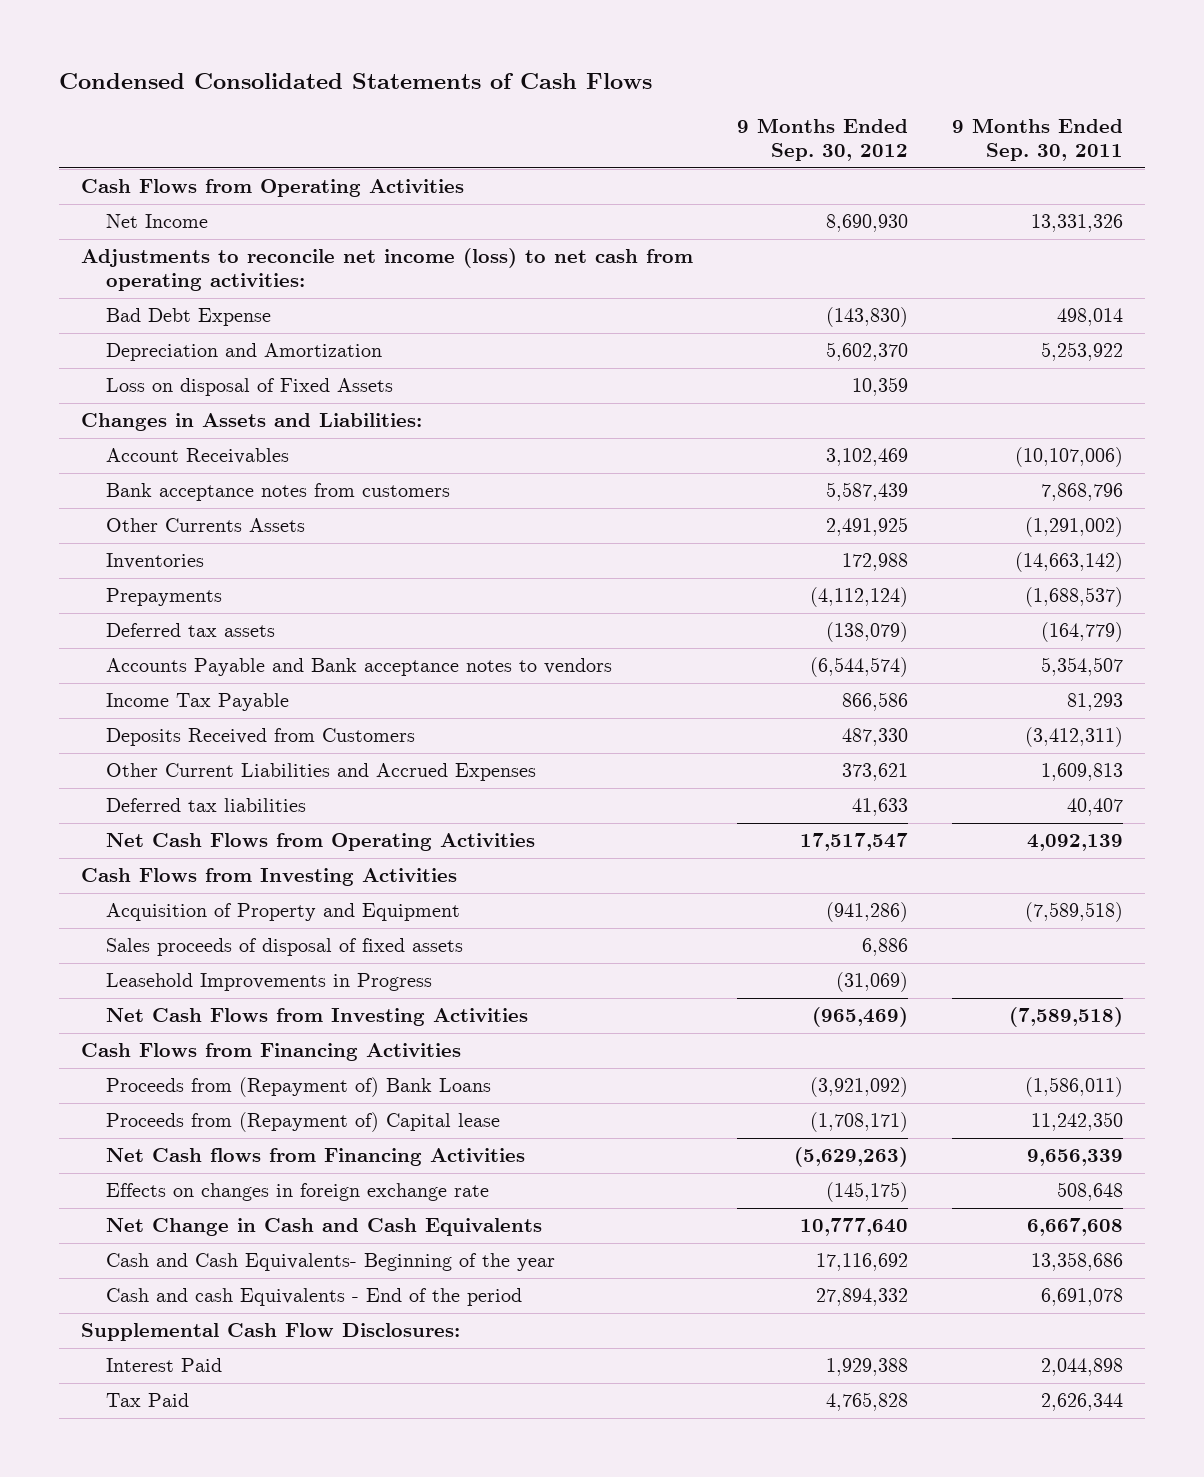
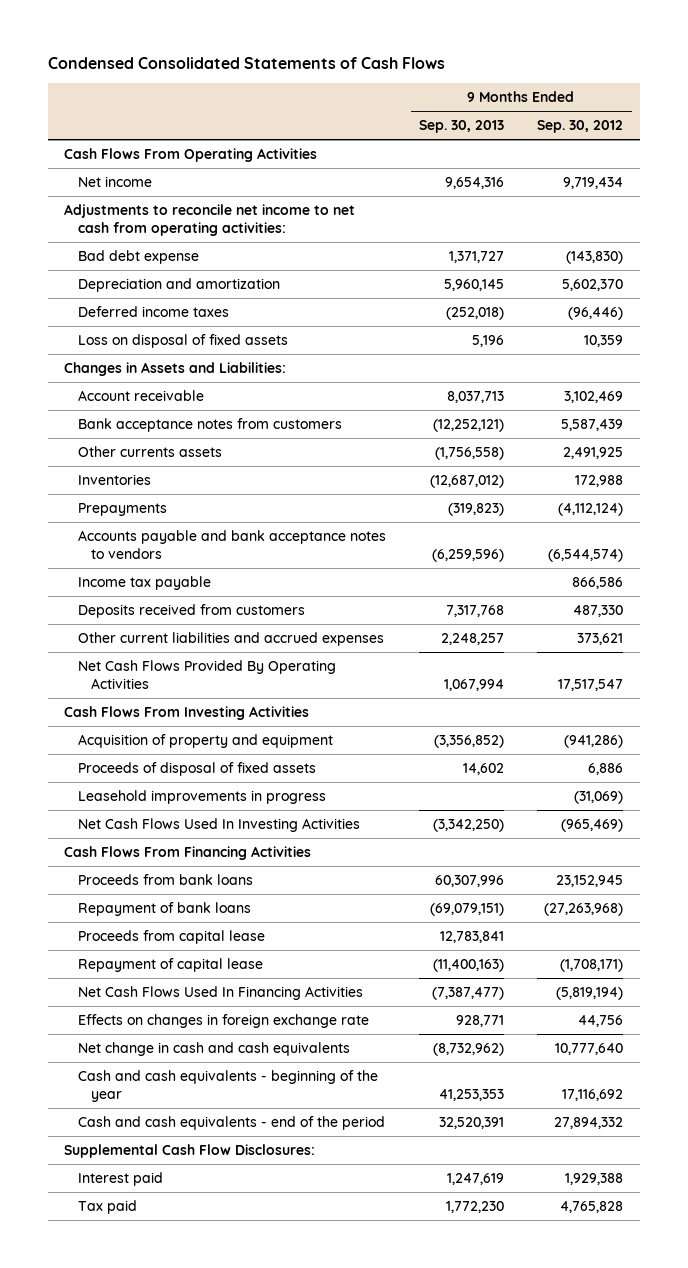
- | 9 Months Ended Sep. 30, 2012 | 9 Months Ended Sep. 30, 2011
+ | 9 Months Ended Sep. 30, 2013 | 9 Months Ended Sep. 30, 2012
- Cash Flows from Operating Activities
- Net Income | 8,690,930 | 13,331,326
- Adjustments to reconcile net income (loss) to net cash from operating activities:
- Bad Debt Expense | (143,830) | 498,014
- Depreciation and Amortization | 5,602,370 | 5,253,922
- Loss on disposal of Fixed Assets | 10,359 |
+ Cash Flows From Operating Activities
+ Net income | 9,654,316 | 9,719,434
+ Adjustments to reconcile net income to net cash from operating activities:
+ Bad debt expense | 1,371,727 | (143,830)
+ Depreciation and amortization | 5,960,145 | 5,602,370
+ Deferred income taxes | (252,018) | (96,446)
+ Loss on disposal of fixed assets | 5,196 | 10,359
- Account Receivables | 3,102,469 | (10,107,006)
+ Account receivable | 8,037,713 | 3,102,469
- Other Currents Assets | 2,491,925 | (1,291,002)
+ Other currents assets | (1,756,558) | 2,491,925
- Deferred tax assets | (138,079) | (164,779)
- Accounts Payable and Bank acceptance notes to vendors | (6,544,574) | 5,354,507
- Income Tax Payable | 866,586 | 81,293
- Deposits Received from Customers | 487,330 | (3,412,311)
- Other Current Liabilities and Accrued Expenses | 373,621 | 1,609,813
- Deferred tax liabilities | 41,633 | 40,407
- Net Cash Flows from Operating Activities | 17,517,547 | 4,092,139
- Cash Flows from Investing Activities
- Acquisition of Property and Equipment | (941,286) | (7,589,518)
- Sales proceeds of disposal of fixed assets | 6,886 |
- Leasehold Improvements in Progress | (31,069) |
- Net Cash Flows from Investing Activities | (965,469) | (7,589,518)
- Cash Flows from Financing Activities
- Proceeds from (Repayment of) Bank Loans | (3,921,092) | (1,586,011)
- Proceeds from (Repayment of) Capital lease | (1,708,171) | 11,242,350
- Net Cash flows from Financing Activities | (5,629,263) | 9,656,339
- Effects on changes in foreign exchange rate | (145,175) | 508,648
- Net Change in Cash and Cash Equivalents | 10,777,640 | 6,667,608
- Cash and Cash Equivalents- Beginning of the year | 17,116,692 | 13,358,686
- Cash and cash Equivalents - End of the period | 27,894,332 | 6,691,078
+ Accounts payable and bank acceptance notes to vendors | (6,259,596) | (6,544,574)
+ Income tax payable | | 866,586
+ Deposits received from customers | 7,317,768 | 487,330
+ Other current liabilities and accrued expenses | 2,248,257 | 373,621
+ Net Cash Flows Provided By Operating Activities | 1,067,994 | 17,517,547
+ Cash Flows From Investing Activities
+ Acquisition of property and equipment | (3,356,852) | (941,286)
+ Proceeds of disposal of fixed assets | 14,602 | 6,886
+ Leasehold improvements in progress | | (31,069)
+ Net Cash Flows Used In Investing Activities | (3,342,250) | (965,469)
+ Cash Flows From Financing Activities
+ Proceeds from bank loans | 60,307,996 | 23,152,945
+ Repayment of bank loans | (69,079,151) | (27,263,968)
+ Proceeds from capital lease | 12,783,841 |
+ Repayment of capital lease | (11,400,163) | (1,708,171)
+ Net Cash Flows Used In Financing Activities | (7,387,477) | (5,819,194)
+ Effects on changes in foreign exchange rate | 928,771 | 44,756
+ Net change in cash and cash equivalents | (8,732,962) | 10,777,640
+ Cash and cash equivalents - beginning of the year | 41,253,353 | 17,116,692
+ Cash and cash equivalents - end of the period | 32,520,391 | 27,894,332
- Interest Paid | 1,929,388 | 2,044,898
- Tax Paid | 4,765,828 | 2,626,344
+ Interest paid | 1,247,619 | 1,929,388
+ Tax paid | 1,772,230 | 4,765,828

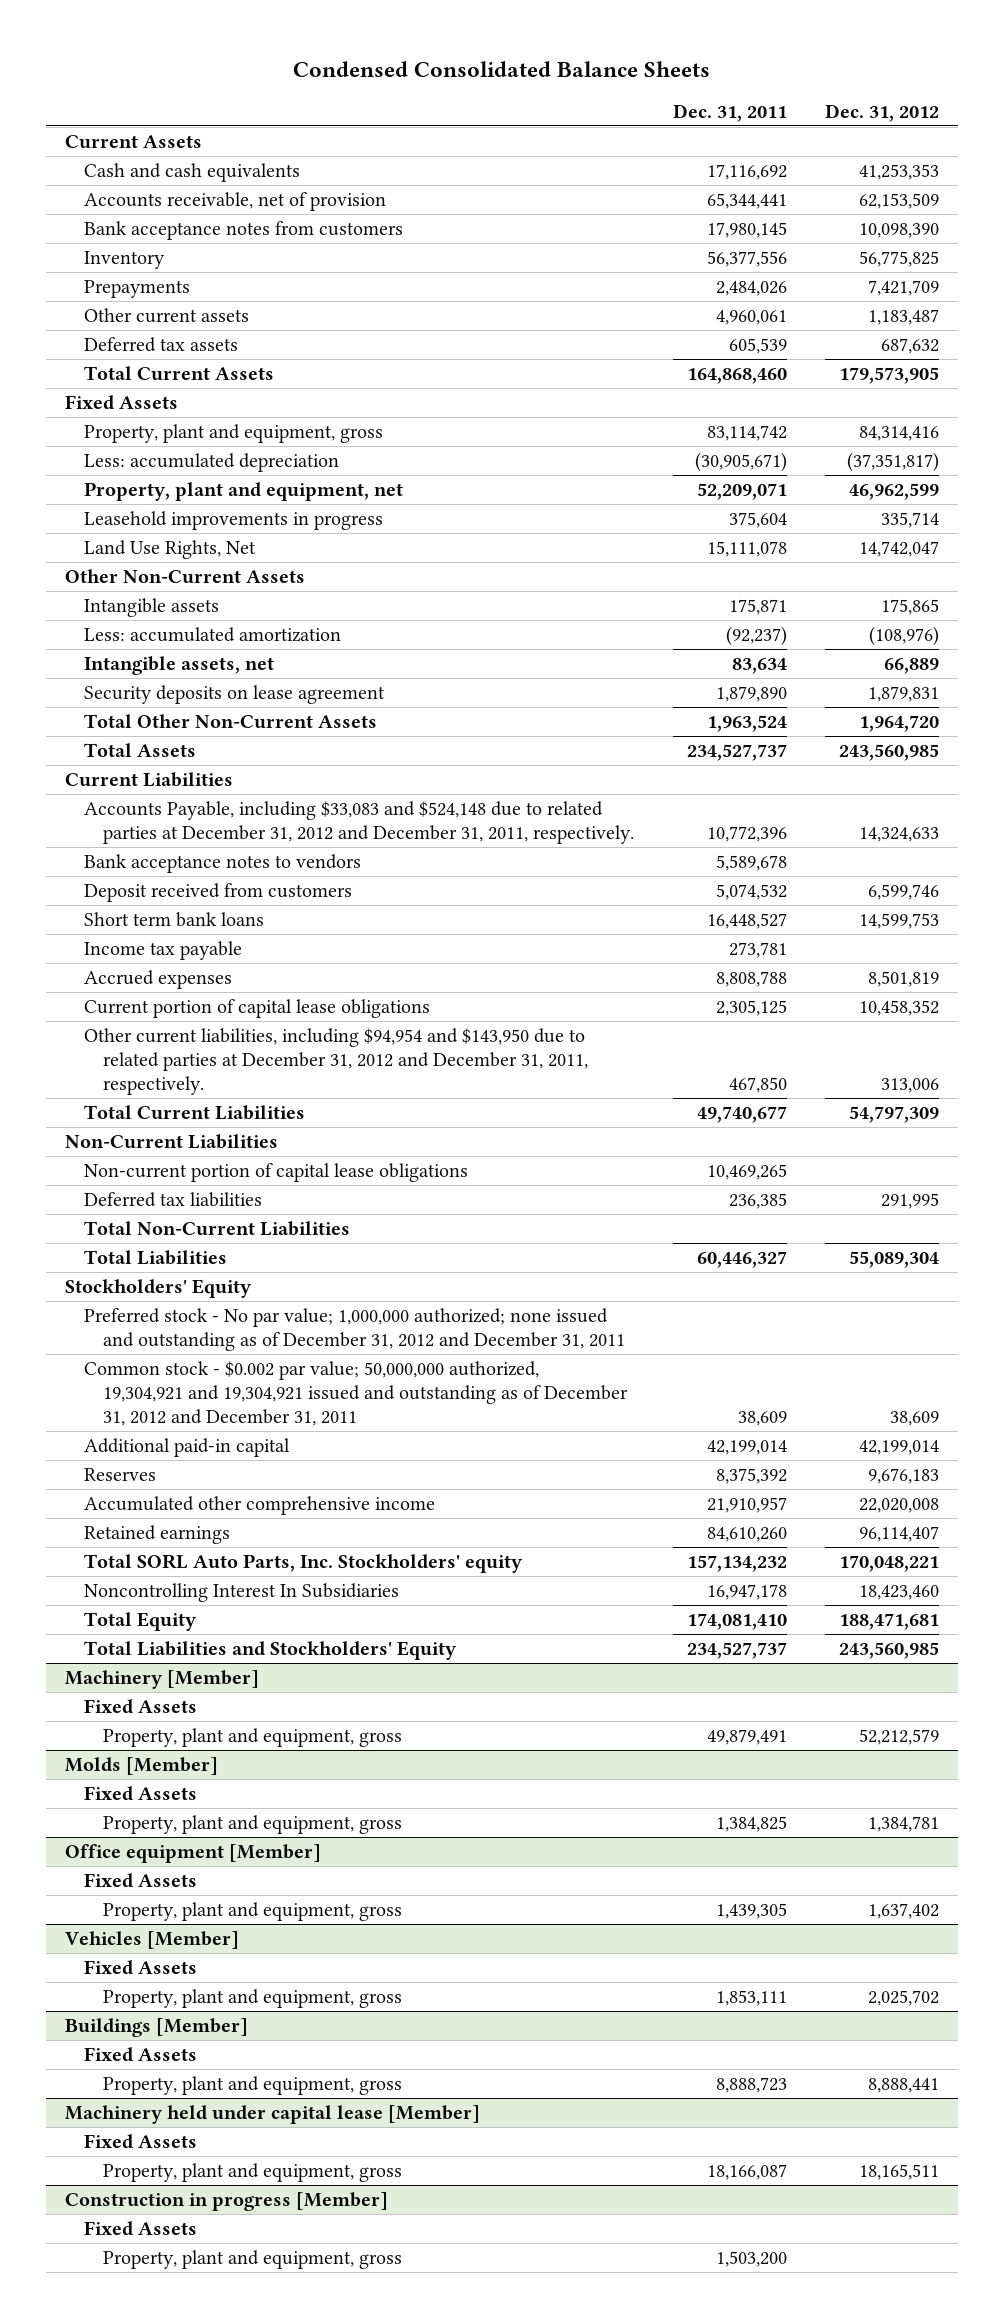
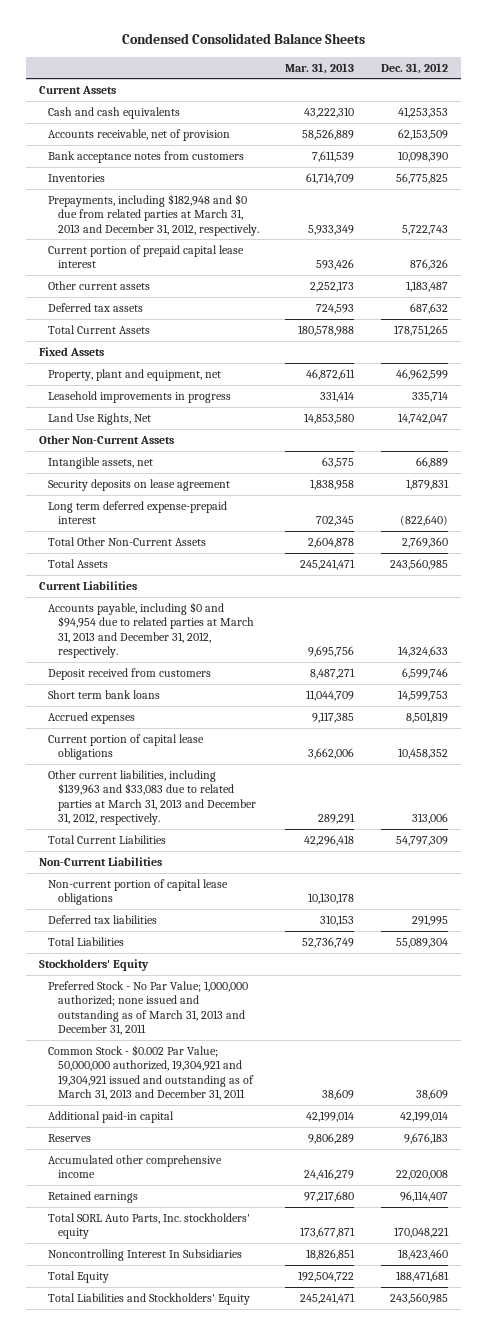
- | Dec. 31, 2011 | Dec. 31, 2012
+ | Mar. 31, 2013 | Dec. 31, 2012
- Inventory | 56,377,556 | 56,775,825
- Prepayments | 2,484,026 | 7,421,709
+ Inventories | 61,714,709 | 56,775,825
+ Prepayments, including $182,948 and $0 due from related parties at March 31, 2013 and December 31, 2012, respectively. | 5,933,349 | 5,722,743
+ Current portion of prepaid capital lease interest | 593,426 | 876,326
- Total Current Assets | 164,868,460 | 179,573,905
+ Total Current Assets | 180,578,988 | 178,751,265
- Property, plant and equipment, gross | 83,114,742 | 84,314,416
- Less: accumulated depreciation | (30,905,671) | (37,351,817)
- Intangible assets | 175,871 | 175,865
- Less: accumulated amortization | (92,237) | (108,976)
- Total Other Non-Current Assets | 1,963,524 | 1,964,720
+ Long term deferred expense-prepaid interest | 702,345 | (822,640)
+ Total Other Non-Current Assets | 2,604,878 | 2,769,360
- Accounts Payable, including $33,083 and $524,148 due to related parties at December 31, 2012 and December 31, 2011, respectively. | 10,772,396 | 14,324,633
- Bank acceptance notes to vendors | 5,589,678 |
+ Accounts payable, including $0 and $94,954 due to related parties at March 31, 2013 and December 31, 2012, respectively. | 9,695,756 | 14,324,633
- Income tax payable | 273,781 |
- Other current liabilities, including $94,954 and $143,950 due to related parties at December 31, 2012 and December 31, 2011, respectively. | 467,850 | 313,006
+ Other current liabilities, including $139,963 and $33,083 due to related parties at March 31, 2013 and December 31, 2012, respectively. | 289,291 | 313,006
- Total Non-Current Liabilities
- Preferred stock - No par value; 1,000,000 authorized; none issued and outstanding as of December 31, 2012 and December 31, 2011
- Common stock - $0.002 par value; 50,000,000 authorized, 19,304,921 and 19,304,921 issued and outstanding as of December 31, 2012 and December 31, 2011 | 38,609 | 38,609
+ Preferred Stock - No Par Value; 1,000,000 authorized; none issued and outstanding as of March 31, 2013 and December 31, 2011
+ Common Stock - $0.002 Par Value; 50,000,000 authorized, 19,304,921 and 19,304,921 issued and outstanding as of March 31, 2013 and December 31, 2011 | 38,609 | 38,609
- Total SORL Auto Parts, Inc. Stockholders' equity | 157,134,232 | 170,048,221
+ Total SORL Auto Parts, Inc. stockholders' equity | 173,677,871 | 170,048,221
- Machinery [Member]
- Fixed Assets
- Property, plant and equipment, gross | 49,879,491 | 52,212,579
- Molds [Member]
- Fixed Assets
- Property, plant and equipment, gross | 1,384,825 | 1,384,781
- Office equipment [Member]
- Fixed Assets
- Property, plant and equipment, gross | 1,439,305 | 1,637,402
- Vehicles [Member]
- Fixed Assets
- Property, plant and equipment, gross | 1,853,111 | 2,025,702
- Buildings [Member]
- Fixed Assets
- Property, plant and equipment, gross | 8,888,723 | 8,888,441
- Machinery held under capital lease [Member]
- Fixed Assets
- Property, plant and equipment, gross | 18,166,087 | 18,165,511
- Construction in progress [Member]
- Fixed Assets
- Property, plant and equipment, gross | 1,503,200 |

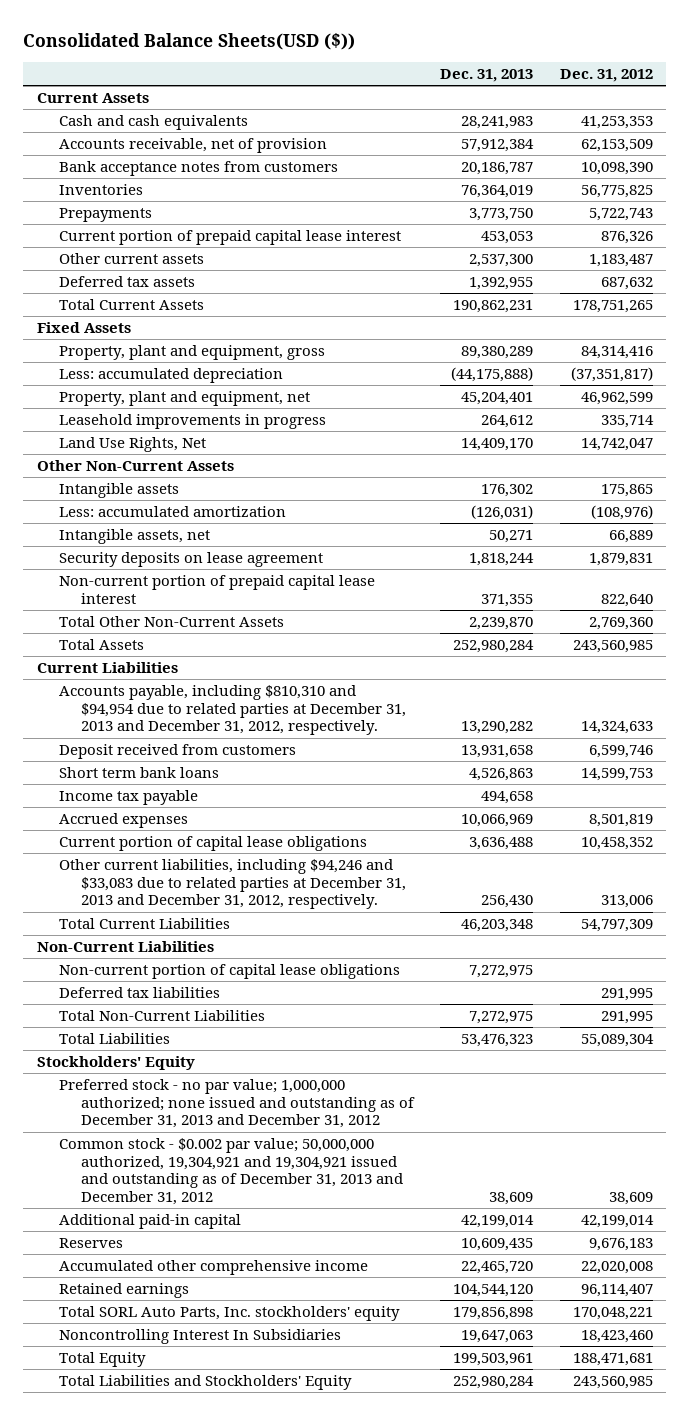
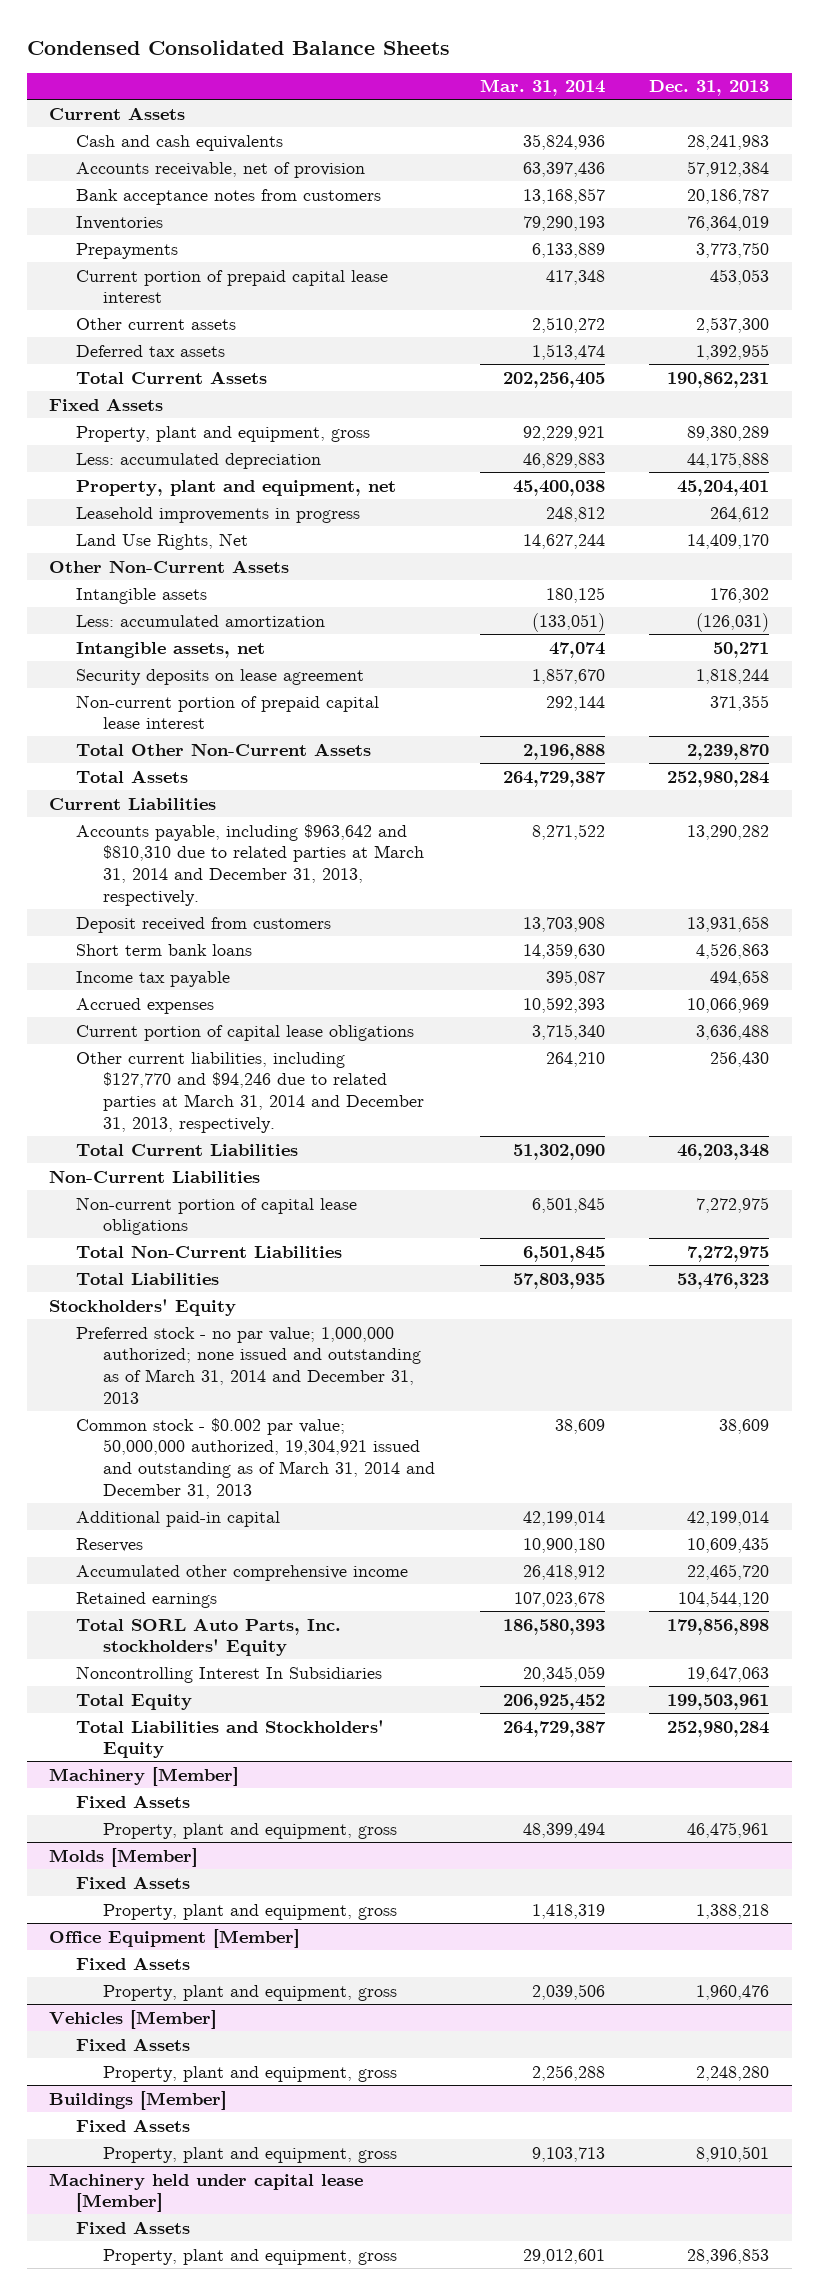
- Consolidated Balance Sheets(USD ($))
+ Condensed Consolidated Balance Sheets
- | Dec. 31, 2013 | Dec. 31, 2012
+ | Mar. 31, 2014 | Dec. 31, 2013
- Less: accumulated depreciation | (44,175,888) | (37,351,817)
+ Less: accumulated depreciation | 46,829,883 | 44,175,888
- Accounts payable, including $810,310 and $94,954 due to related parties at December 31, 2013 and December 31, 2012, respectively. | 13,290,282 | 14,324,633
+ Accounts payable, including $963,642 and $810,310 due to related parties at March 31, 2014 and December 31, 2013, respectively. | 8,271,522 | 13,290,282
- Other current liabilities, including $94,246 and $33,083 due to related parties at December 31, 2013 and December 31, 2012, respectively. | 256,430 | 313,006
+ Other current liabilities, including $127,770 and $94,246 due to related parties at March 31, 2014 and December 31, 2013, respectively. | 264,210 | 256,430
- Deferred tax liabilities | | 291,995
- Preferred stock - no par value; 1,000,000 authorized; none issued and outstanding as of December 31, 2013 and December 31, 2012
- Common stock - $0.002 par value; 50,000,000 authorized, 19,304,921 and 19,304,921 issued and outstanding as of December 31, 2013 and December 31, 2012 | 38,609 | 38,609
+ Preferred stock - no par value; 1,000,000 authorized; none issued and outstanding as of March 31, 2014 and December 31, 2013
+ Common stock - $0.002 par value; 50,000,000 authorized, 19,304,921 issued and outstanding as of March 31, 2014 and December 31, 2013 | 38,609 | 38,609
- Total SORL Auto Parts, Inc. stockholders' equity | 179,856,898 | 170,048,221
+ Total SORL Auto Parts, Inc. stockholders' Equity | 186,580,393 | 179,856,898
+ Machinery [Member]
+ Fixed Assets
+ Property, plant and equipment, gross | 48,399,494 | 46,475,961
+ Molds [Member]
+ Fixed Assets
+ Property, plant and equipment, gross | 1,418,319 | 1,388,218
+ Office Equipment [Member]
+ Fixed Assets
+ Property, plant and equipment, gross | 2,039,506 | 1,960,476
+ Vehicles [Member]
+ Fixed Assets
+ Property, plant and equipment, gross | 2,256,288 | 2,248,280
+ Buildings [Member]
+ Fixed Assets
+ Property, plant and equipment, gross | 9,103,713 | 8,910,501
+ Machinery held under capital lease [Member]
+ Fixed Assets
+ Property, plant and equipment, gross | 29,012,601 | 28,396,853

